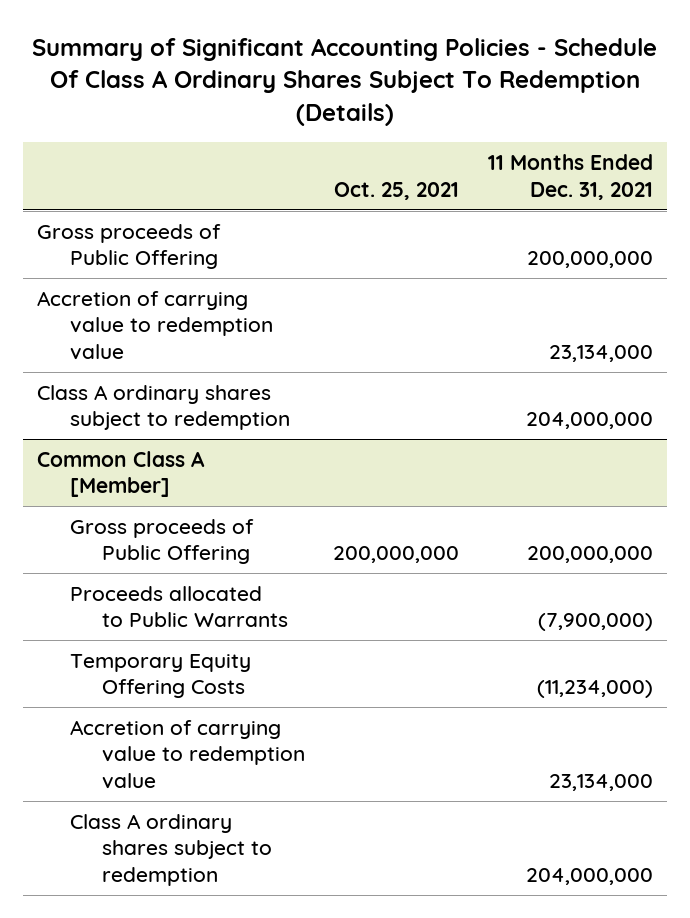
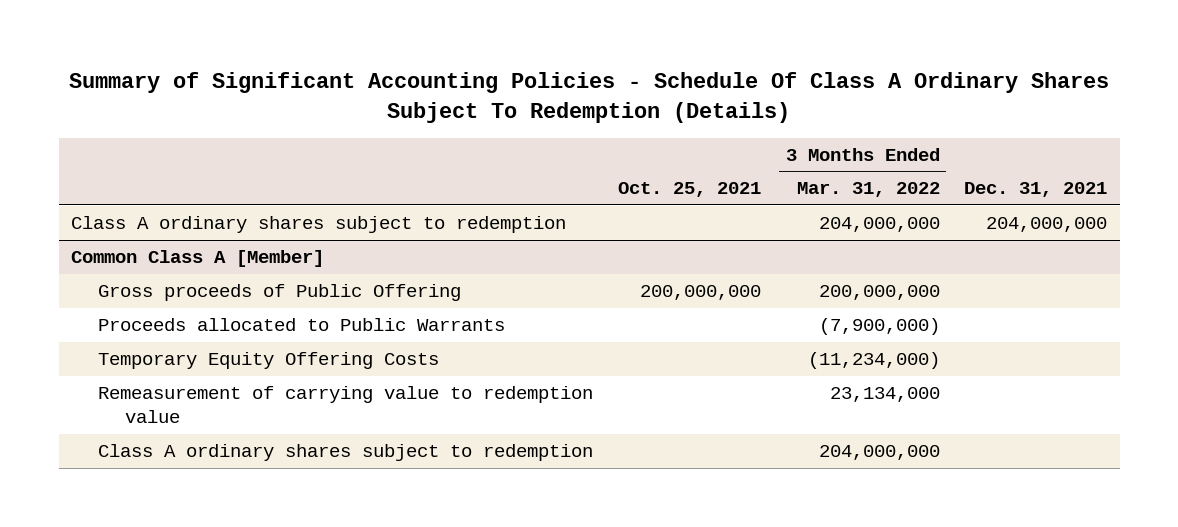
- | Oct. 25, 2021 | 11 Months Ended Dec. 31, 2021
+ | Oct. 25, 2021 | 3 Months Ended Mar. 31, 2022 | Dec. 31, 2021
- Gross proceeds of Public Offering | | 200,000,000
- Accretion of carrying value to redemption value | | 23,134,000
@ Common Class A [Member]
- Accretion of carrying value to redemption value | | 23,134,000
+ Remeasurement of carrying value to redemption value | | 23,134,000 |

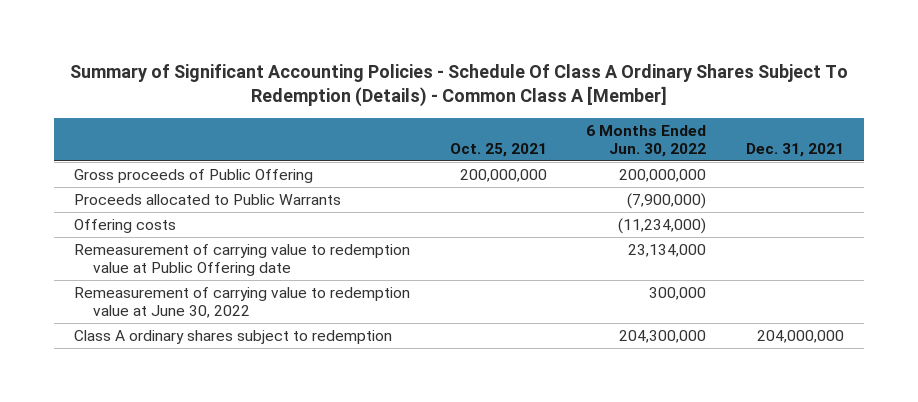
- Summary of Significant Accounting Policies - Schedule Of Class A Ordinary Shares Subject To Redemption (Details)
+ Summary of Significant Accounting Policies - Schedule Of Class A Ordinary Shares Subject To Redemption (Details) - Common Class A [Member]
- | Oct. 25, 2021 | 3 Months Ended Mar. 31, 2022 | Dec. 31, 2021
+ | Oct. 25, 2021 | 6 Months Ended Jun. 30, 2022 | Dec. 31, 2021
+ Gross proceeds of Public Offering | 200,000,000 | 200,000,000 |
+ Proceeds allocated to Public Warrants | | (7,900,000) |
+ Offering costs | | (11,234,000) |
+ Remeasurement of carrying value to redemption value at Public Offering date | | 23,134,000 |
+ Remeasurement of carrying value to redemption value at June 30, 2022 | | 300,000 |
- Common Class A [Member]
- Gross proceeds of Public Offering | 200,000,000 | 200,000,000 |
- Proceeds allocated to Public Warrants | | (7,900,000) |
- Temporary Equity Offering Costs | | (11,234,000) |
- Remeasurement of carrying value to redemption value | | 23,134,000 |
- Class A ordinary shares subject to redemption | | 204,000,000 |

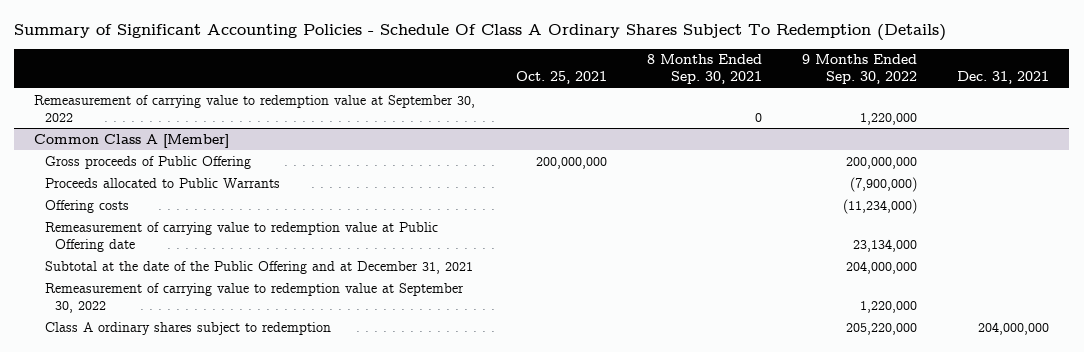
- Summary of Significant Accounting Policies - Schedule Of Class A Ordinary Shares Subject To Redemption (Details) - Common Class A [Member]
+ Summary of Significant Accounting Policies - Schedule Of Class A Ordinary Shares Subject To Redemption (Details)
- | Oct. 25, 2021 | 6 Months Ended Jun. 30, 2022 | Dec. 31, 2021
+ | Oct. 25, 2021 | 8 Months Ended Sep. 30, 2021 | 9 Months Ended Sep. 30, 2022 | Dec. 31, 2021
- Gross proceeds of Public Offering | 200,000,000 | 200,000,000 |
- Proceeds allocated to Public Warrants | | (7,900,000) |
- Offering costs | | (11,234,000) |
- Remeasurement of carrying value to redemption value at Public Offering date | | 23,134,000 |
- Remeasurement of carrying value to redemption value at June 30, 2022 | | 300,000 |
- Class A ordinary shares subject to redemption | | 204,300,000 | 204,000,000
+ Remeasurement of carrying value to redemption value at September 30, 2022 | | 0 | 1,220,000 |
+ Common Class A [Member]
+ Gross proceeds of Public Offering | 200,000,000 | | 200,000,000 |
+ Proceeds allocated to Public Warrants | | | (7,900,000) |
+ Offering costs | | | (11,234,000) |
+ Remeasurement of carrying value to redemption value at Public Offering date | | | 23,134,000 |
+ Subtotal at the date of the Public Offering and at December 31, 2021 | | | 204,000,000 |
+ Remeasurement of carrying value to redemption value at September 30, 2022 | | | 1,220,000 |
+ Class A ordinary shares subject to redemption | | | 205,220,000 | 204,000,000

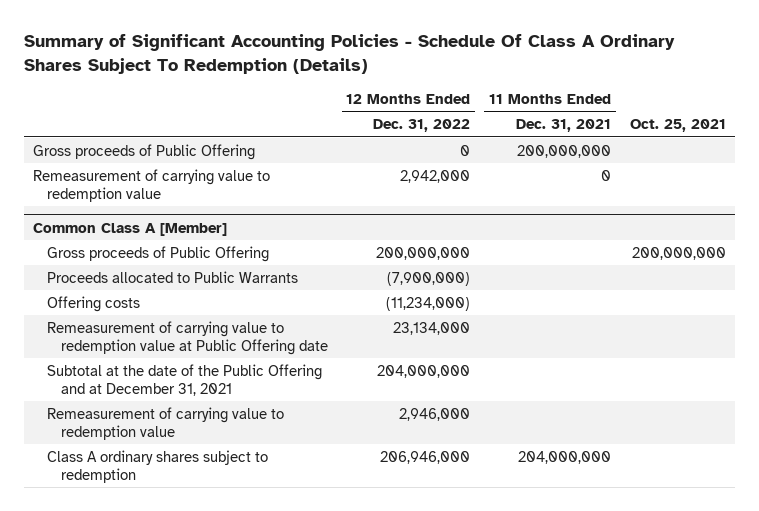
- | Oct. 25, 2021 | 8 Months Ended Sep. 30, 2021 | 9 Months Ended Sep. 30, 2022 | Dec. 31, 2021
+ | 12 Months Ended Dec. 31, 2022 | 11 Months Ended Dec. 31, 2021 | Oct. 25, 2021
- Remeasurement of carrying value to redemption value at September 30, 2022 | | 0 | 1,220,000 |
+ Gross proceeds of Public Offering | 0 | 200,000,000 |
+ Remeasurement of carrying value to redemption value | 2,942,000 | 0 |
@ Common Class A [Member]
- Remeasurement of carrying value to redemption value at September 30, 2022 | | | 1,220,000 |
+ Remeasurement of carrying value to redemption value | 2,946,000 | |

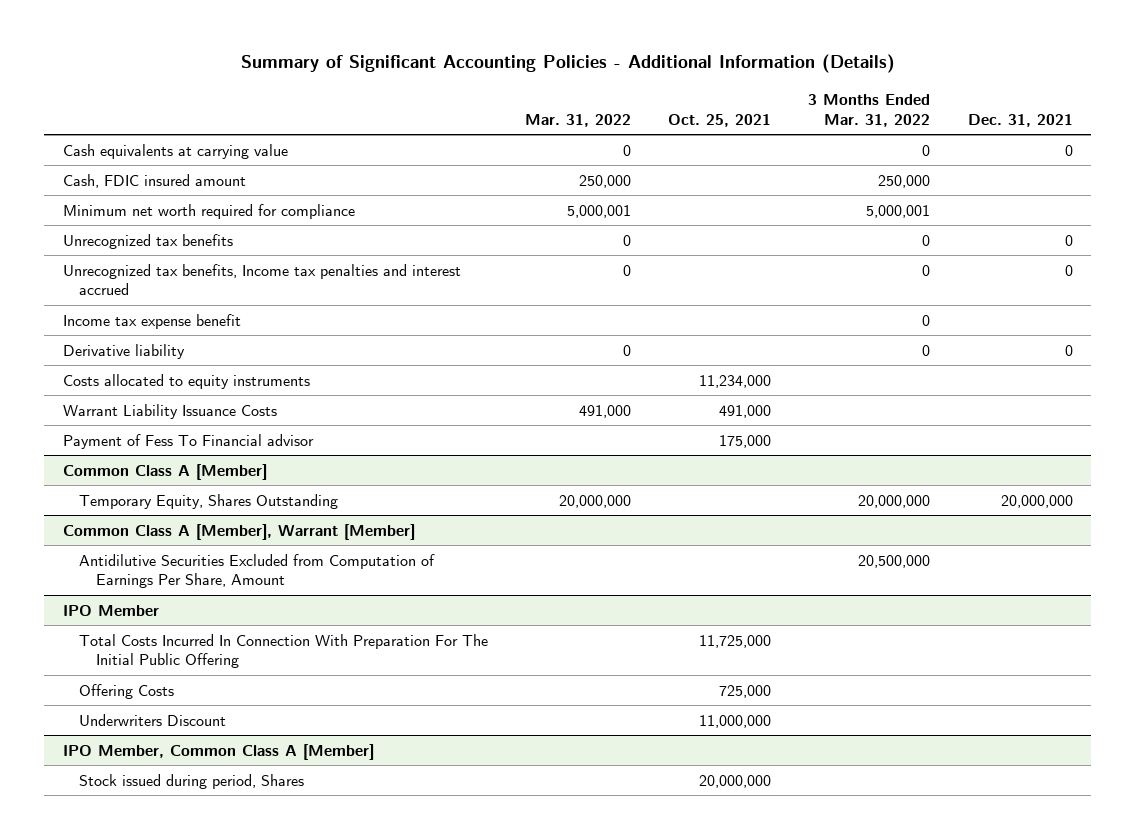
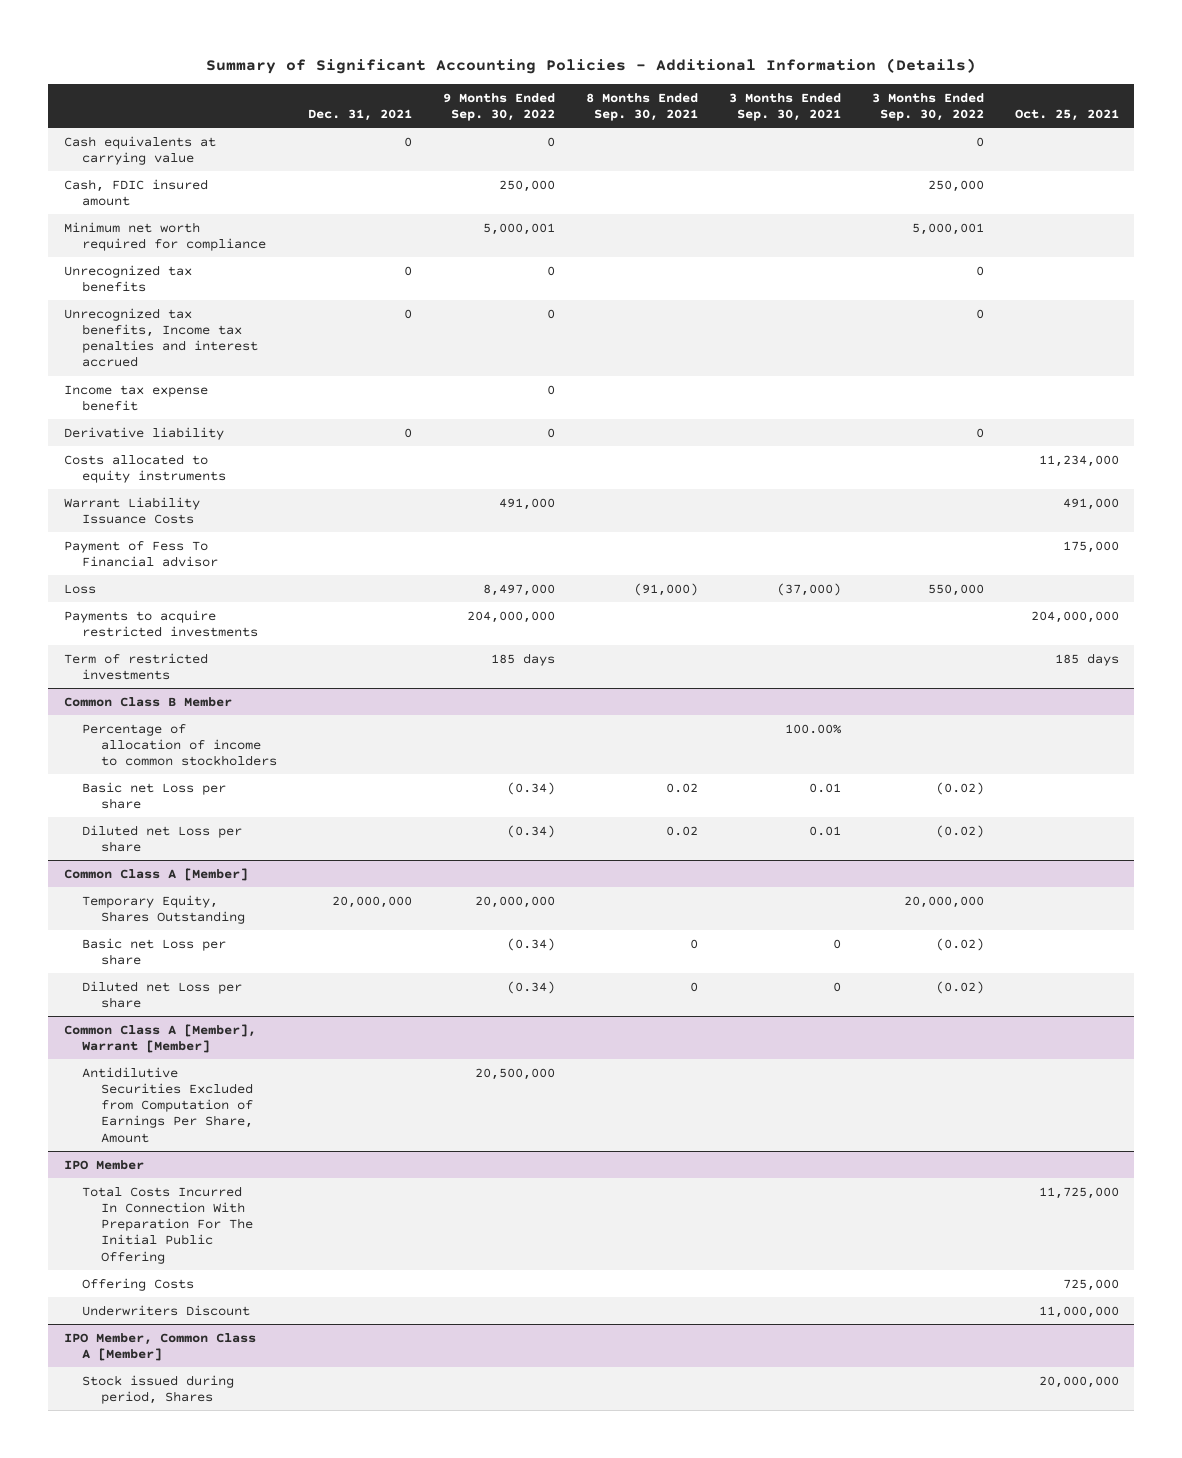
- | Mar. 31, 2022 | Oct. 25, 2021 | 3 Months Ended Mar. 31, 2022 | Dec. 31, 2021
+ | Dec. 31, 2021 | 9 Months Ended Sep. 30, 2022 | 8 Months Ended Sep. 30, 2021 | 3 Months Ended Sep. 30, 2021 | 3 Months Ended Sep. 30, 2022 | Oct. 25, 2021
+ Loss | | 8,497,000 | (91,000) | (37,000) | 550,000 |
+ Payments to acquire restricted investments | | 204,000,000 | | | | 204,000,000
+ Term of restricted investments | | 185 days | | | | 185 days
+ Common Class B Member
+ Percentage of allocation of income to common stockholders | | | | 100.00% | |
+ Basic net Loss per share | | (0.34) | 0.02 | 0.01 | (0.02) |
+ Diluted net Loss per share | | (0.34) | 0.02 | 0.01 | (0.02) |
@ Common Class A [Member]
+ Basic net Loss per share | | (0.34) | 0 | 0 | (0.02) |
+ Diluted net Loss per share | | (0.34) | 0 | 0 | (0.02) |

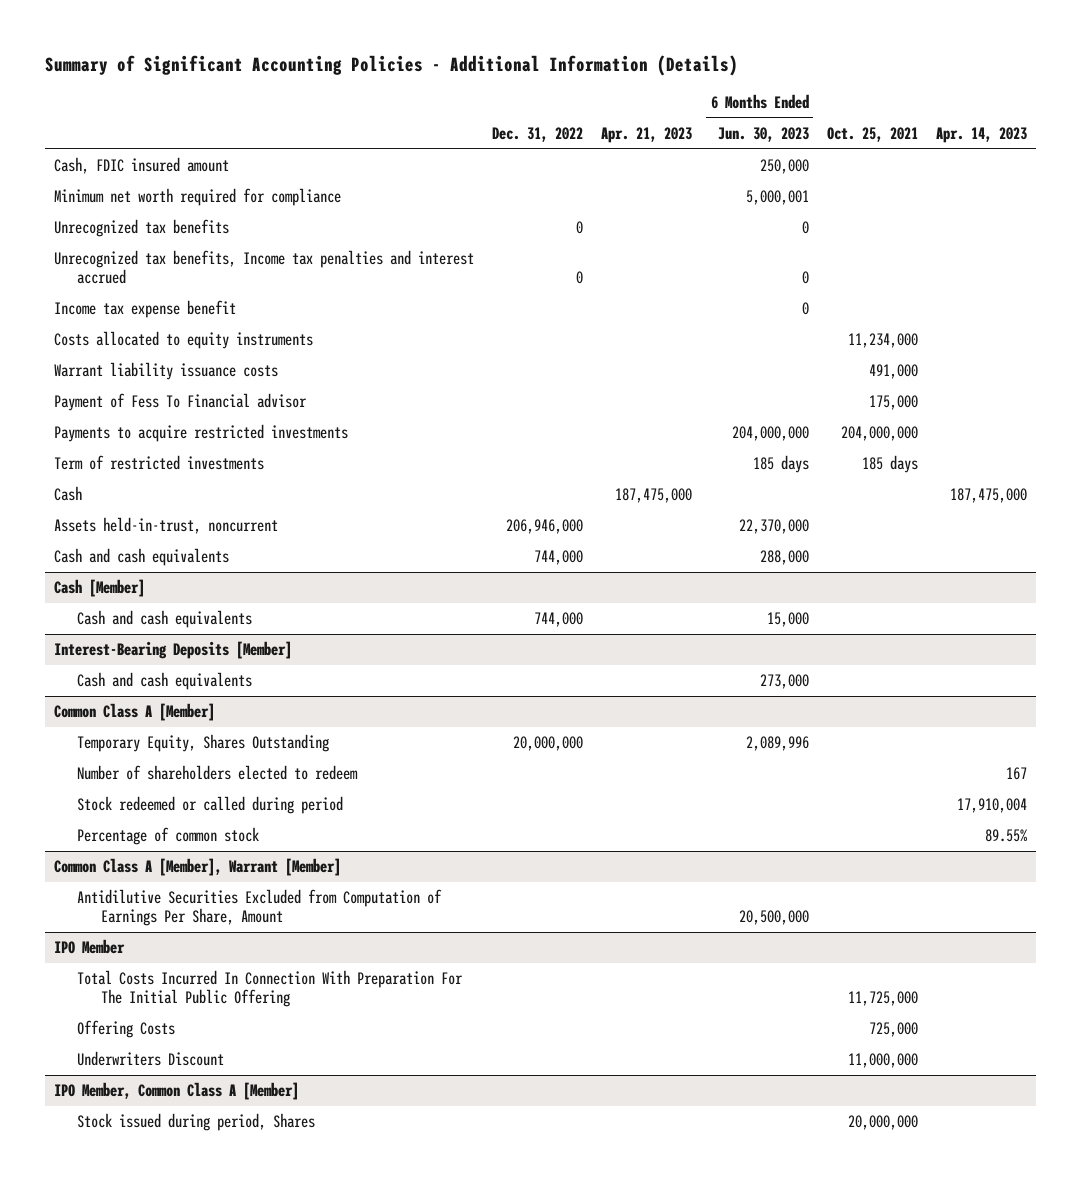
- | Dec. 31, 2021 | 9 Months Ended Sep. 30, 2022 | 8 Months Ended Sep. 30, 2021 | 3 Months Ended Sep. 30, 2021 | 3 Months Ended Sep. 30, 2022 | Oct. 25, 2021
+ | Dec. 31, 2022 | Apr. 21, 2023 | 6 Months Ended Jun. 30, 2023 | Oct. 25, 2021 | Apr. 14, 2023
- Cash equivalents at carrying value | 0 | 0 | | | 0 |
- Derivative liability | 0 | 0 | | | 0 |
- Warrant Liability Issuance Costs | | 491,000 | | | | 491,000
+ Warrant liability issuance costs | | | | 491,000 |
- Loss | | 8,497,000 | (91,000) | (37,000) | 550,000 |
- Common Class B Member
- Percentage of allocation of income to common stockholders | | | | 100.00% | |
- Basic net Loss per share | | (0.34) | 0.02 | 0.01 | (0.02) |
- Diluted net Loss per share | | (0.34) | 0.02 | 0.01 | (0.02) |
+ Cash | | 187,475,000 | | | 187,475,000
+ Assets held-in-trust, noncurrent | 206,946,000 | | 22,370,000 | |
+ Cash and cash equivalents | 744,000 | | 288,000 | |
+ Cash [Member]
+ Cash and cash equivalents | 744,000 | | 15,000 | |
+ Interest-Bearing Deposits [Member]
+ Cash and cash equivalents | | | 273,000 | |
@ Common Class A [Member]
- Basic net Loss per share | | (0.34) | 0 | 0 | (0.02) |
- Diluted net Loss per share | | (0.34) | 0 | 0 | (0.02) |
+ Number of shareholders elected to redeem | | | | | 167
+ Stock redeemed or called during period | | | | | 17,910,004
+ Percentage of common stock | | | | | 89.55%

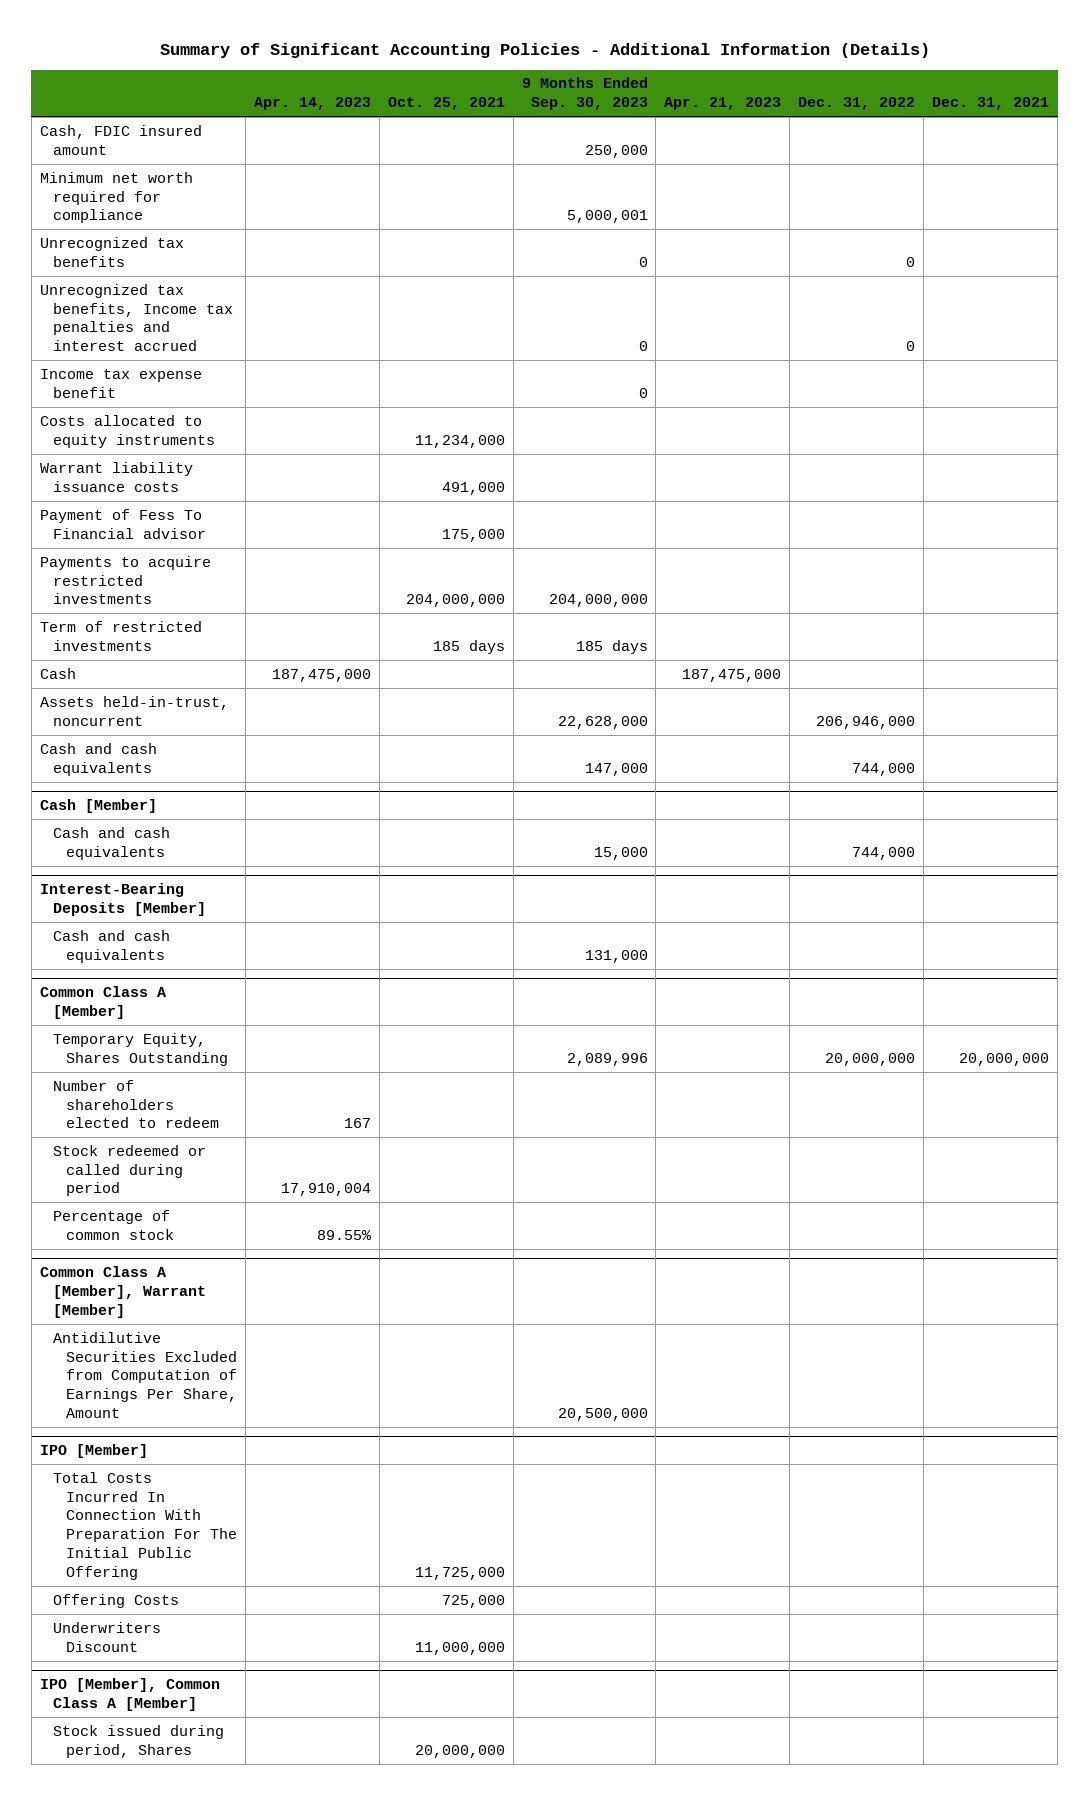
- | Dec. 31, 2022 | Apr. 21, 2023 | 6 Months Ended Jun. 30, 2023 | Oct. 25, 2021 | Apr. 14, 2023
+ | Apr. 14, 2023 | Oct. 25, 2021 | 9 Months Ended Sep. 30, 2023 | Apr. 21, 2023 | Dec. 31, 2022 | Dec. 31, 2021
- IPO Member
+ IPO [Member]
- IPO Member, Common Class A [Member]
+ IPO [Member], Common Class A [Member]

